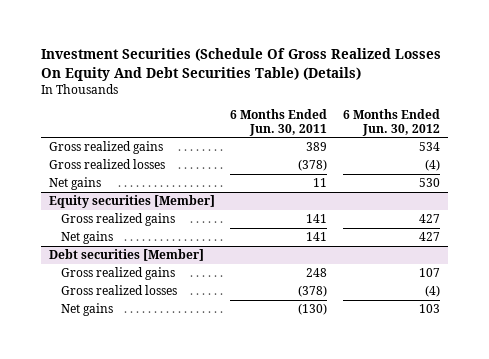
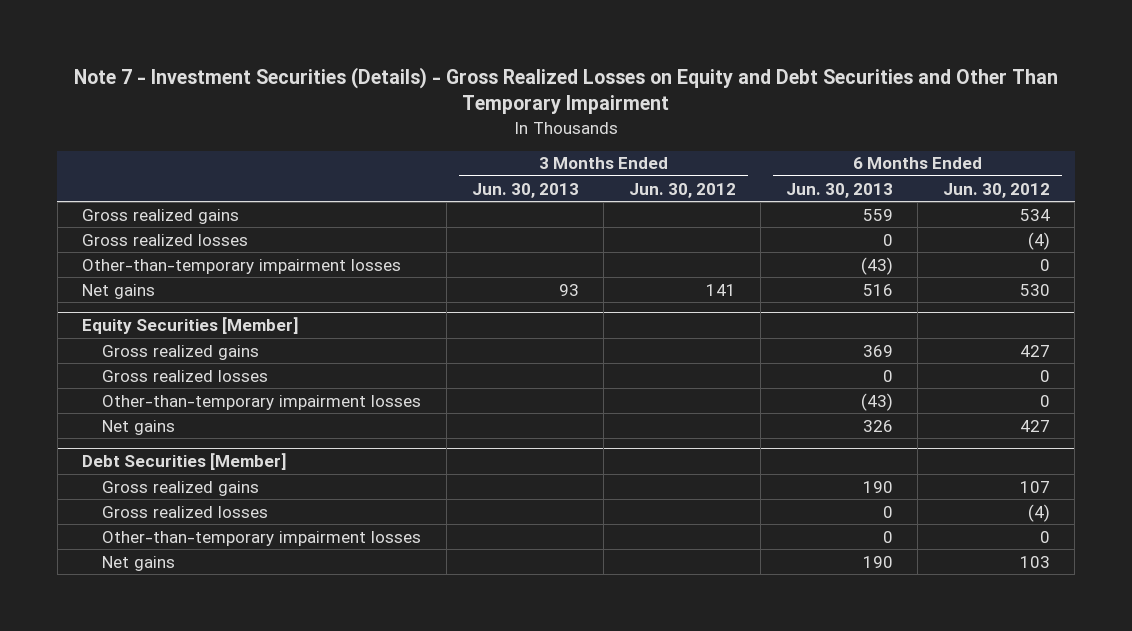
- Investment Securities (Schedule Of Gross Realized Losses On Equity And Debt Securities Table) (Details)
+ Note 7 - Investment Securities (Details) - Gross Realized Losses on Equity and Debt Securities and Other Than Temporary Impairment
- | 6 Months Ended Jun. 30, 2011 | 6 Months Ended Jun. 30, 2012
+ | 3 Months Ended Jun. 30, 2013 | 3 Months Ended Jun. 30, 2012 | 6 Months Ended Jun. 30, 2013 | 6 Months Ended Jun. 30, 2012
+ Other-than-temporary impairment losses | | | (43) | 0
- Equity securities [Member]
+ Equity Securities [Member]
+ Gross realized losses | | | 0 | 0
+ Other-than-temporary impairment losses | | | (43) | 0
- Debt securities [Member]
+ Debt Securities [Member]
+ Other-than-temporary impairment losses | | | 0 | 0

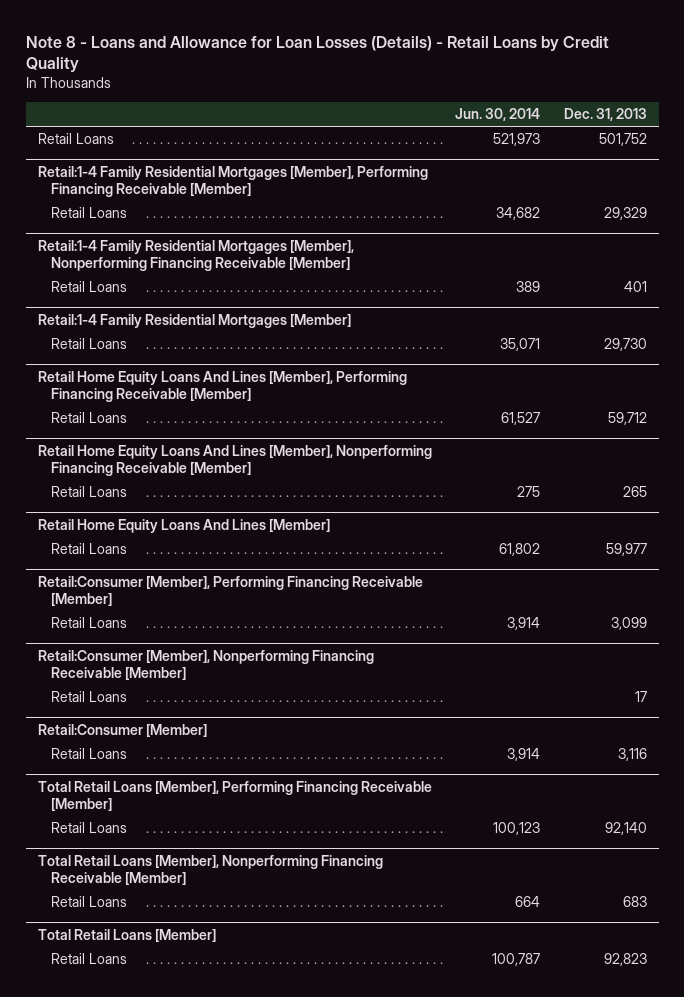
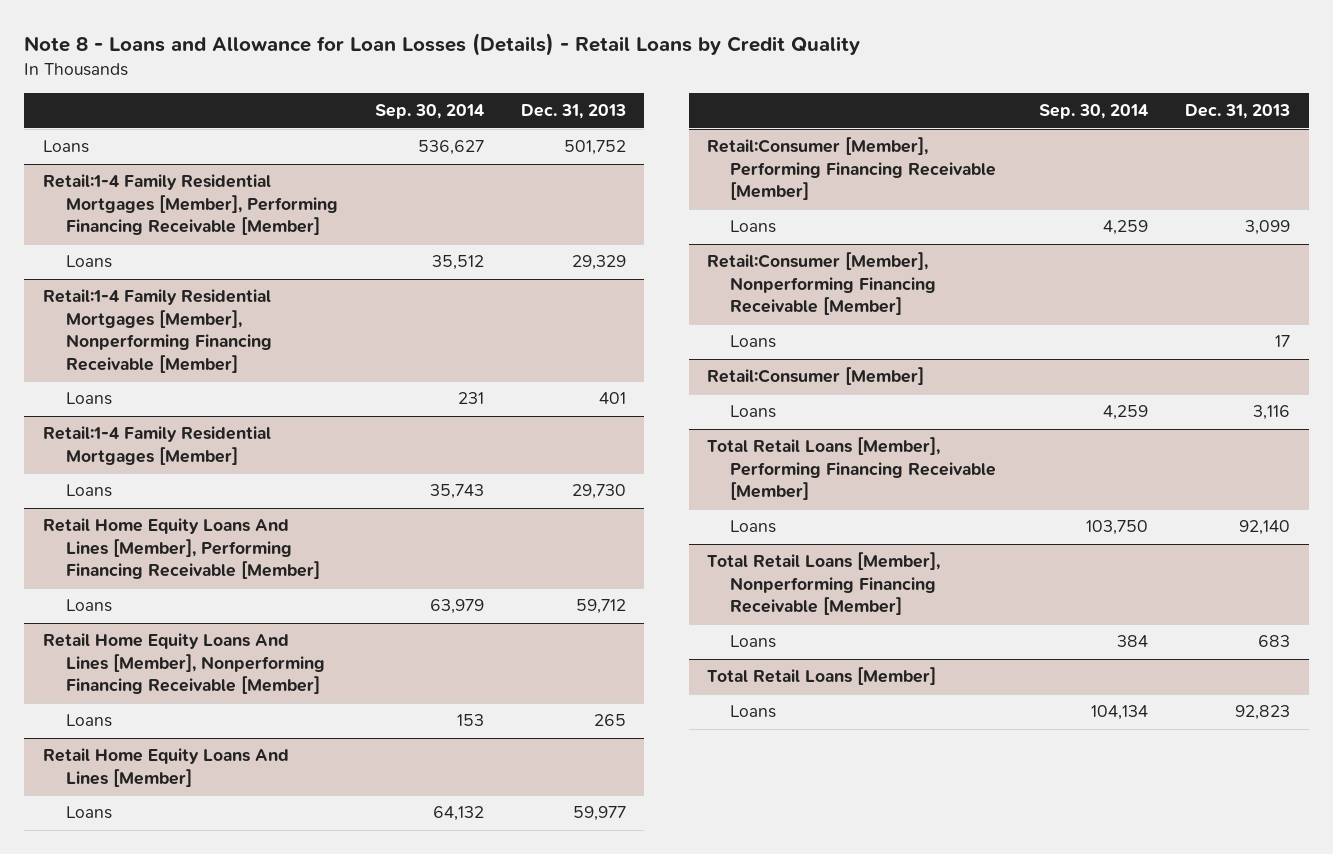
- | Jun. 30, 2014 | Dec. 31, 2013
+ | Sep. 30, 2014 | Dec. 31, 2013
- Retail Loans | 521,973 | 501,752
+ Loans | 536,627 | 501,752
@ Retail:1-4 Family Residential Mortgages [Member], Performing Financing Receivable [Member]
- Retail Loans | 34,682 | 29,329
+ Loans | 35,512 | 29,329
@ Retail:1-4 Family Residential Mortgages [Member], Nonperforming Financing Receivable [Member]
- Retail Loans | 389 | 401
+ Loans | 231 | 401
@ Retail:1-4 Family Residential Mortgages [Member]
- Retail Loans | 35,071 | 29,730
+ Loans | 35,743 | 29,730
@ Retail Home Equity Loans And Lines [Member], Performing Financing Receivable [Member]
- Retail Loans | 61,527 | 59,712
+ Loans | 63,979 | 59,712
@ Retail Home Equity Loans And Lines [Member], Nonperforming Financing Receivable [Member]
- Retail Loans | 275 | 265
+ Loans | 153 | 265
@ Retail Home Equity Loans And Lines [Member]
- Retail Loans | 61,802 | 59,977
+ Loans | 64,132 | 59,977
@ Retail:Consumer [Member], Performing Financing Receivable [Member]
- Retail Loans | 3,914 | 3,099
+ Loans | 4,259 | 3,099
@ Retail:Consumer [Member], Nonperforming Financing Receivable [Member]
- Retail Loans | | 17
+ Loans | | 17
@ Retail:Consumer [Member]
- Retail Loans | 3,914 | 3,116
+ Loans | 4,259 | 3,116
@ Total Retail Loans [Member], Performing Financing Receivable [Member]
- Retail Loans | 100,123 | 92,140
+ Loans | 103,750 | 92,140
@ Total Retail Loans [Member], Nonperforming Financing Receivable [Member]
- Retail Loans | 664 | 683
+ Loans | 384 | 683
@ Total Retail Loans [Member]
- Retail Loans | 100,787 | 92,823
+ Loans | 104,134 | 92,823

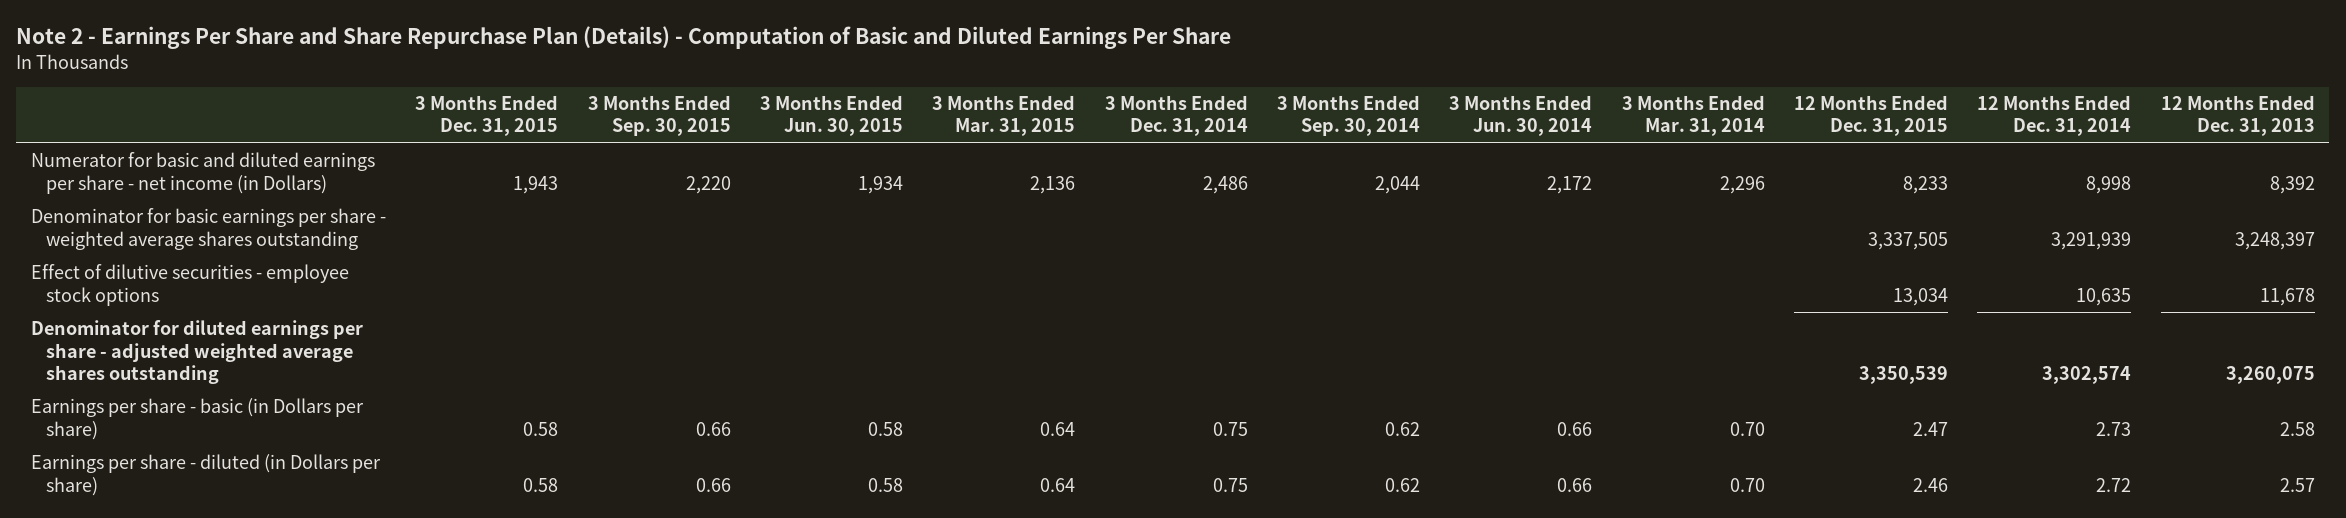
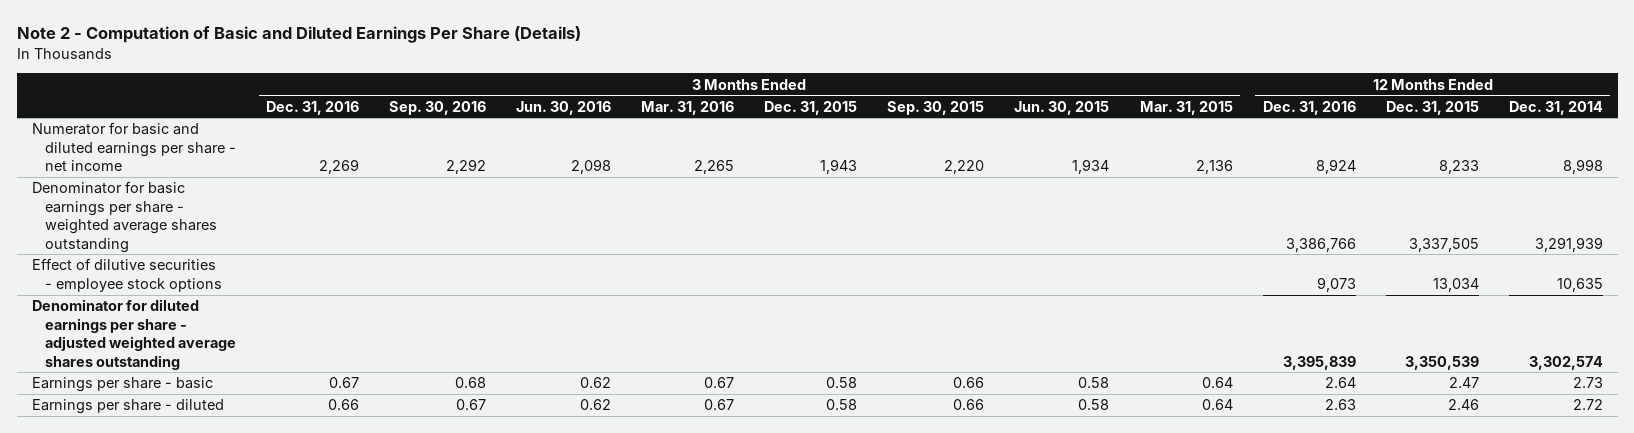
- Note 2 - Earnings Per Share and Share Repurchase Plan (Details) - Computation of Basic and Diluted Earnings Per Share
+ Note 2 - Computation of Basic and Diluted Earnings Per Share (Details)
- | 3 Months Ended Dec. 31, 2015 | 3 Months Ended Sep. 30, 2015 | 3 Months Ended Jun. 30, 2015 | 3 Months Ended Mar. 31, 2015 | 3 Months Ended Dec. 31, 2014 | 3 Months Ended Sep. 30, 2014 | 3 Months Ended Jun. 30, 2014 | 3 Months Ended Mar. 31, 2014 | 12 Months Ended Dec. 31, 2015 | 12 Months Ended Dec. 31, 2014 | 12 Months Ended Dec. 31, 2013
+ | 3 Months Ended Dec. 31, 2016 | 3 Months Ended Sep. 30, 2016 | 3 Months Ended Jun. 30, 2016 | 3 Months Ended Mar. 31, 2016 | 3 Months Ended Dec. 31, 2015 | 3 Months Ended Sep. 30, 2015 | 3 Months Ended Jun. 30, 2015 | 3 Months Ended Mar. 31, 2015 | 12 Months Ended Dec. 31, 2016 | 12 Months Ended Dec. 31, 2015 | 12 Months Ended Dec. 31, 2014
- Numerator for basic and diluted earnings per share - net income (in Dollars) | 1,943 | 2,220 | 1,934 | 2,136 | 2,486 | 2,044 | 2,172 | 2,296 | 8,233 | 8,998 | 8,392
+ Numerator for basic and diluted earnings per share - net income | 2,269 | 2,292 | 2,098 | 2,265 | 1,943 | 2,220 | 1,934 | 2,136 | 8,924 | 8,233 | 8,998
- Earnings per share - basic (in Dollars per share) | 0.58 | 0.66 | 0.58 | 0.64 | 0.75 | 0.62 | 0.66 | 0.70 | 2.47 | 2.73 | 2.58
- Earnings per share - diluted (in Dollars per share) | 0.58 | 0.66 | 0.58 | 0.64 | 0.75 | 0.62 | 0.66 | 0.70 | 2.46 | 2.72 | 2.57
+ Earnings per share - basic | 0.67 | 0.68 | 0.62 | 0.67 | 0.58 | 0.66 | 0.58 | 0.64 | 2.64 | 2.47 | 2.73
+ Earnings per share - diluted | 0.66 | 0.67 | 0.62 | 0.67 | 0.58 | 0.66 | 0.58 | 0.64 | 2.63 | 2.46 | 2.72

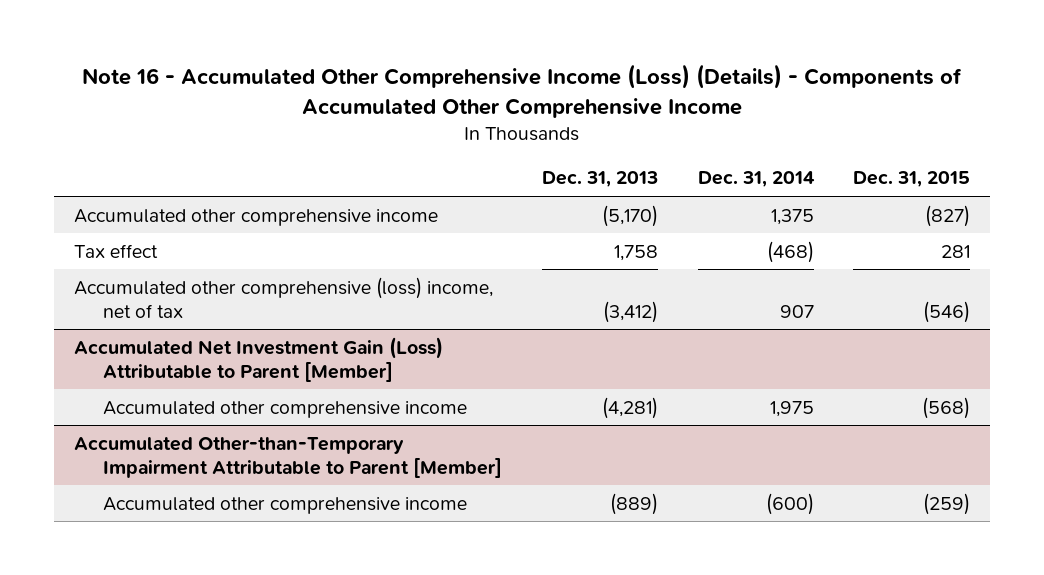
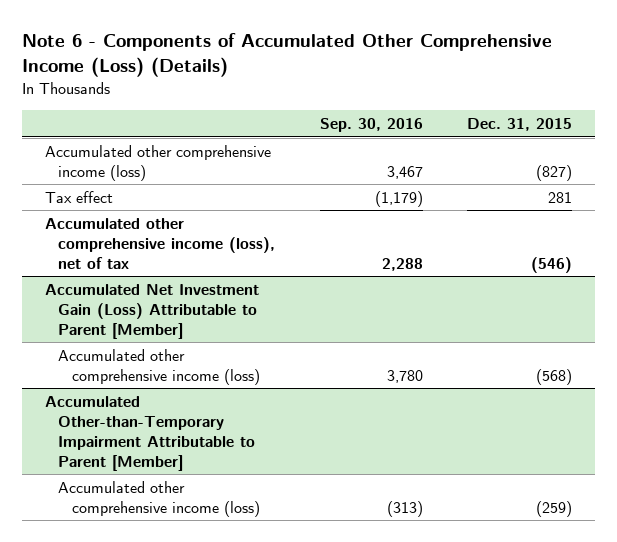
- Note 16 - Accumulated Other Comprehensive Income (Loss) (Details) - Components of Accumulated Other Comprehensive Income
+ Note 6 - Components of Accumulated Other Comprehensive Income (Loss) (Details)
- | Dec. 31, 2013 | Dec. 31, 2014 | Dec. 31, 2015
+ | Sep. 30, 2016 | Dec. 31, 2015
- Accumulated other comprehensive income | (5,170) | 1,375 | (827)
+ Accumulated other comprehensive income (loss) | 3,467 | (827)
- Accumulated other comprehensive (loss) income, net of tax | (3,412) | 907 | (546)
+ Accumulated other comprehensive income (loss), net of tax | 2,288 | (546)
@ Accumulated Net Investment Gain (Loss) Attributable to Parent [Member]
- Accumulated other comprehensive income | (4,281) | 1,975 | (568)
+ Accumulated other comprehensive income (loss) | 3,780 | (568)
@ Accumulated Other-than-Temporary Impairment Attributable to Parent [Member]
- Accumulated other comprehensive income | (889) | (600) | (259)
+ Accumulated other comprehensive income (loss) | (313) | (259)

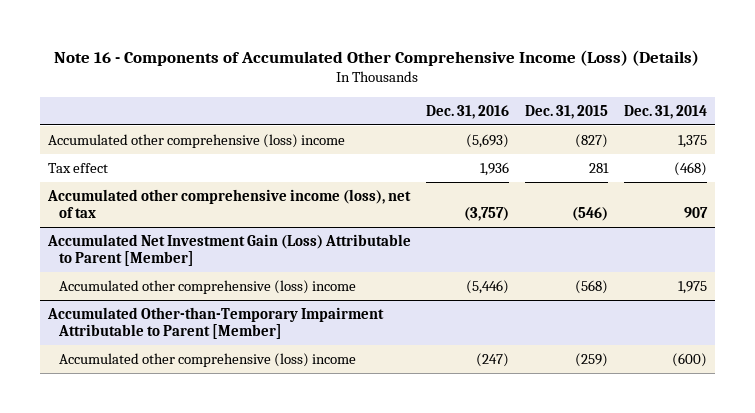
- Note 6 - Components of Accumulated Other Comprehensive Income (Loss) (Details)
+ Note 16 - Components of Accumulated Other Comprehensive Income (Loss) (Details)
- | Sep. 30, 2016 | Dec. 31, 2015
+ | Dec. 31, 2016 | Dec. 31, 2015 | Dec. 31, 2014
- Accumulated other comprehensive income (loss) | 3,467 | (827)
+ Accumulated other comprehensive (loss) income | (5,693) | (827) | 1,375
@ Accumulated Net Investment Gain (Loss) Attributable to Parent [Member]
- Accumulated other comprehensive income (loss) | 3,780 | (568)
+ Accumulated other comprehensive (loss) income | (5,446) | (568) | 1,975
@ Accumulated Other-than-Temporary Impairment Attributable to Parent [Member]
- Accumulated other comprehensive income (loss) | (313) | (259)
+ Accumulated other comprehensive (loss) income | (247) | (259) | (600)

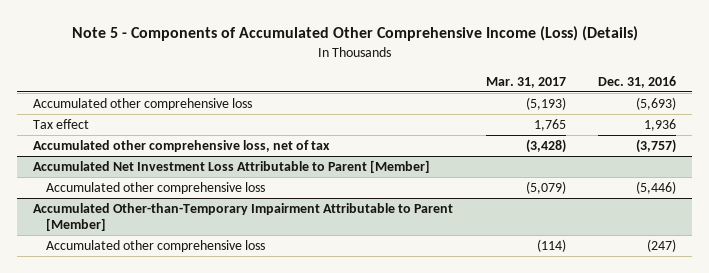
- Note 16 - Components of Accumulated Other Comprehensive Income (Loss) (Details)
+ Note 5 - Components of Accumulated Other Comprehensive Income (Loss) (Details)
- | Dec. 31, 2016 | Dec. 31, 2015 | Dec. 31, 2014
+ | Mar. 31, 2017 | Dec. 31, 2016
- Accumulated other comprehensive (loss) income | (5,693) | (827) | 1,375
+ Accumulated other comprehensive loss | (5,193) | (5,693)
- Accumulated other comprehensive income (loss), net of tax | (3,757) | (546) | 907
- Accumulated Net Investment Gain (Loss) Attributable to Parent [Member]
- Accumulated other comprehensive (loss) income | (5,446) | (568) | 1,975
+ Accumulated other comprehensive loss, net of tax | (3,428) | (3,757)
+ Accumulated Net Investment Loss Attributable to Parent [Member]
+ Accumulated other comprehensive loss | (5,079) | (5,446)
@ Accumulated Other-than-Temporary Impairment Attributable to Parent [Member]
- Accumulated other comprehensive (loss) income | (247) | (259) | (600)
+ Accumulated other comprehensive loss | (114) | (247)

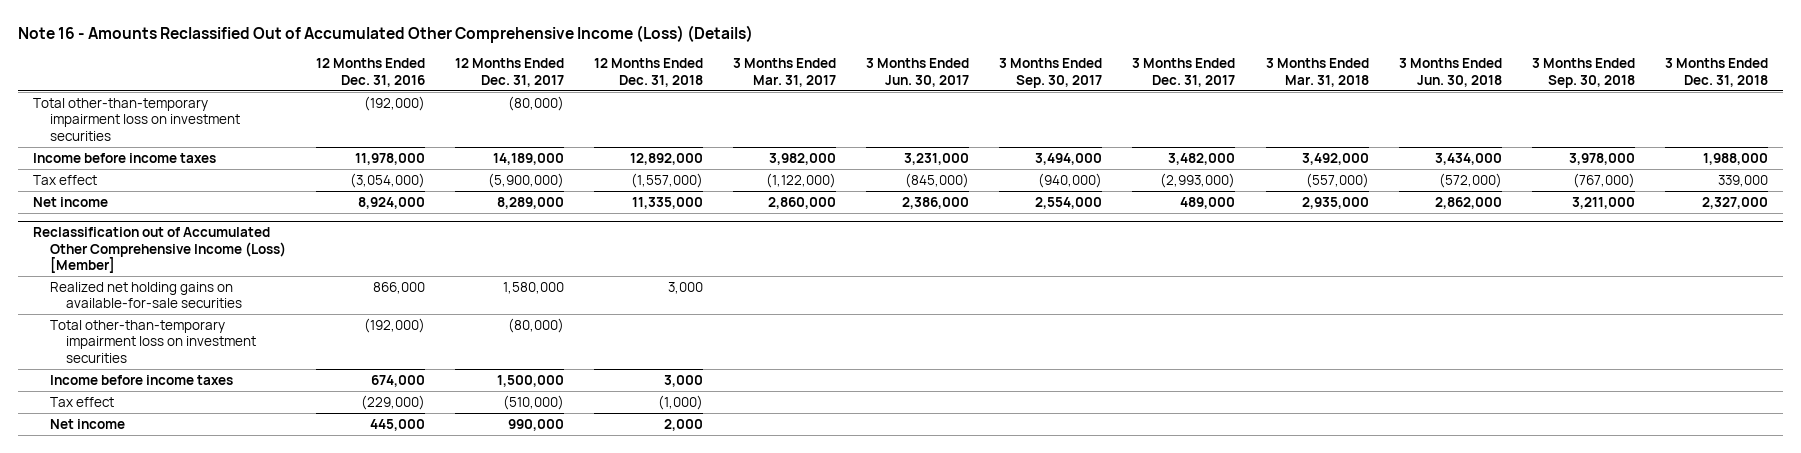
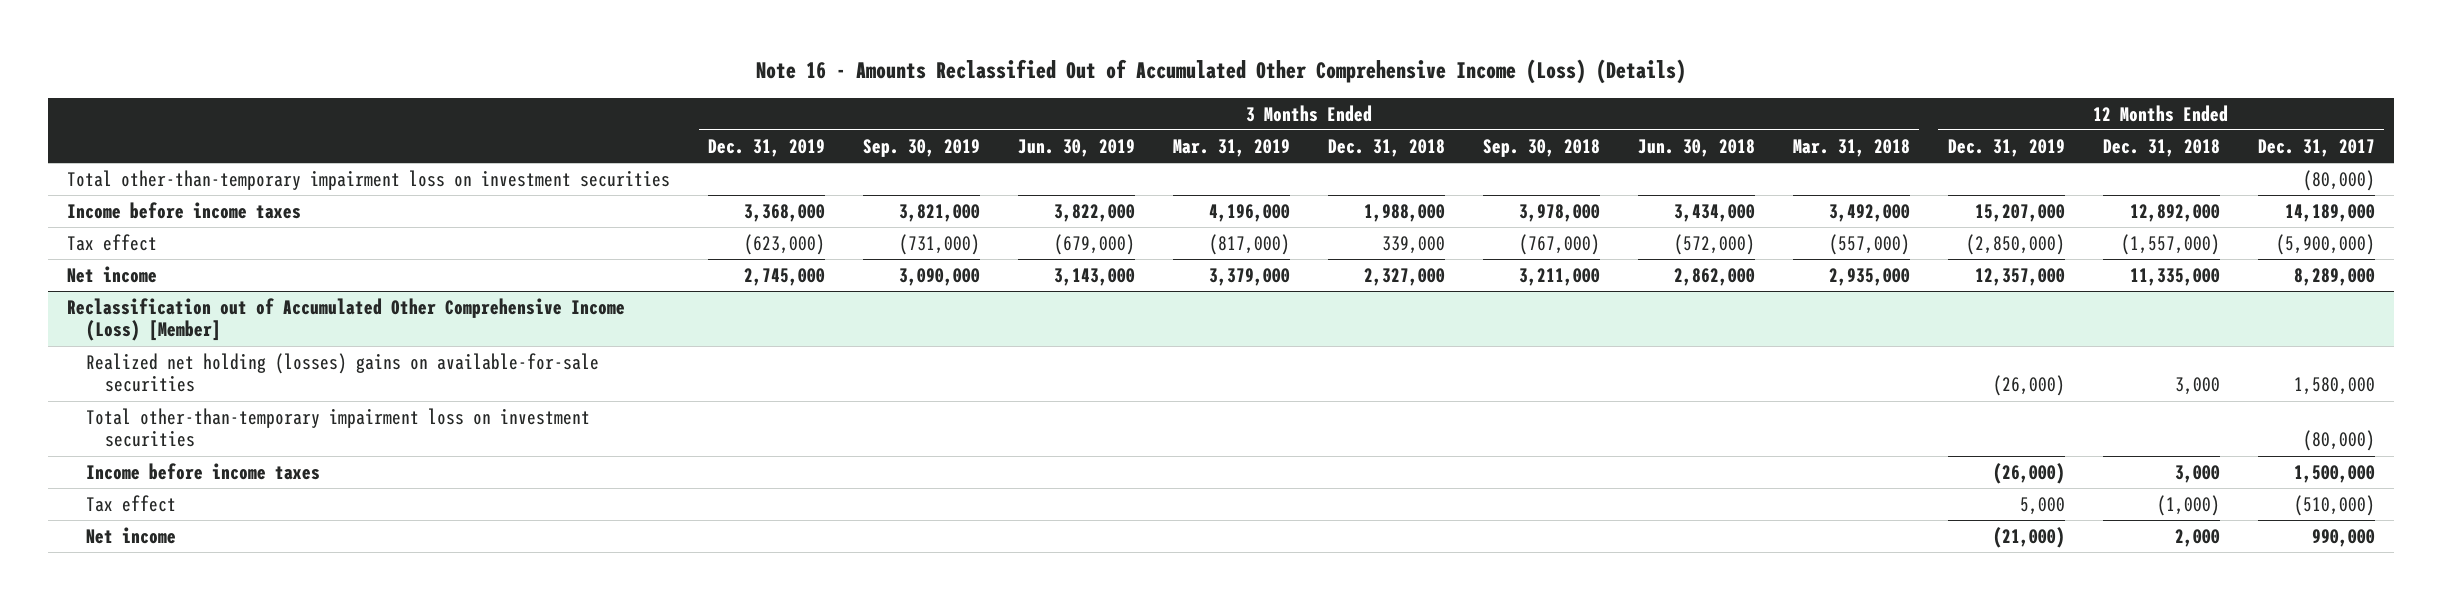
- | 12 Months Ended Dec. 31, 2016 | 12 Months Ended Dec. 31, 2017 | 12 Months Ended Dec. 31, 2018 | 3 Months Ended Mar. 31, 2017 | 3 Months Ended Jun. 30, 2017 | 3 Months Ended Sep. 30, 2017 | 3 Months Ended Dec. 31, 2017 | 3 Months Ended Mar. 31, 2018 | 3 Months Ended Jun. 30, 2018 | 3 Months Ended Sep. 30, 2018 | 3 Months Ended Dec. 31, 2018
+ | 3 Months Ended Dec. 31, 2019 | 3 Months Ended Sep. 30, 2019 | 3 Months Ended Jun. 30, 2019 | 3 Months Ended Mar. 31, 2019 | 3 Months Ended Dec. 31, 2018 | 3 Months Ended Sep. 30, 2018 | 3 Months Ended Jun. 30, 2018 | 3 Months Ended Mar. 31, 2018 | 12 Months Ended Dec. 31, 2019 | 12 Months Ended Dec. 31, 2018 | 12 Months Ended Dec. 31, 2017
@ Reclassification out of Accumulated Other Comprehensive Income (Loss) [Member]
- Realized net holding gains on available-for-sale securities | 866,000 | 1,580,000 | 3,000 | | | | | | | |
+ Realized net holding (losses) gains on available-for-sale securities | | | | | | | | | (26,000) | 3,000 | 1,580,000

